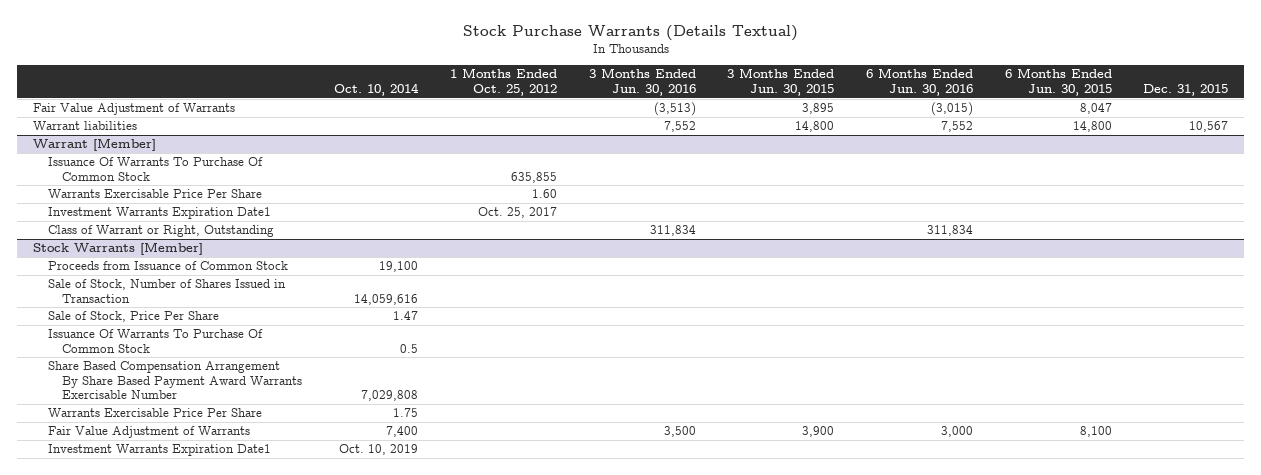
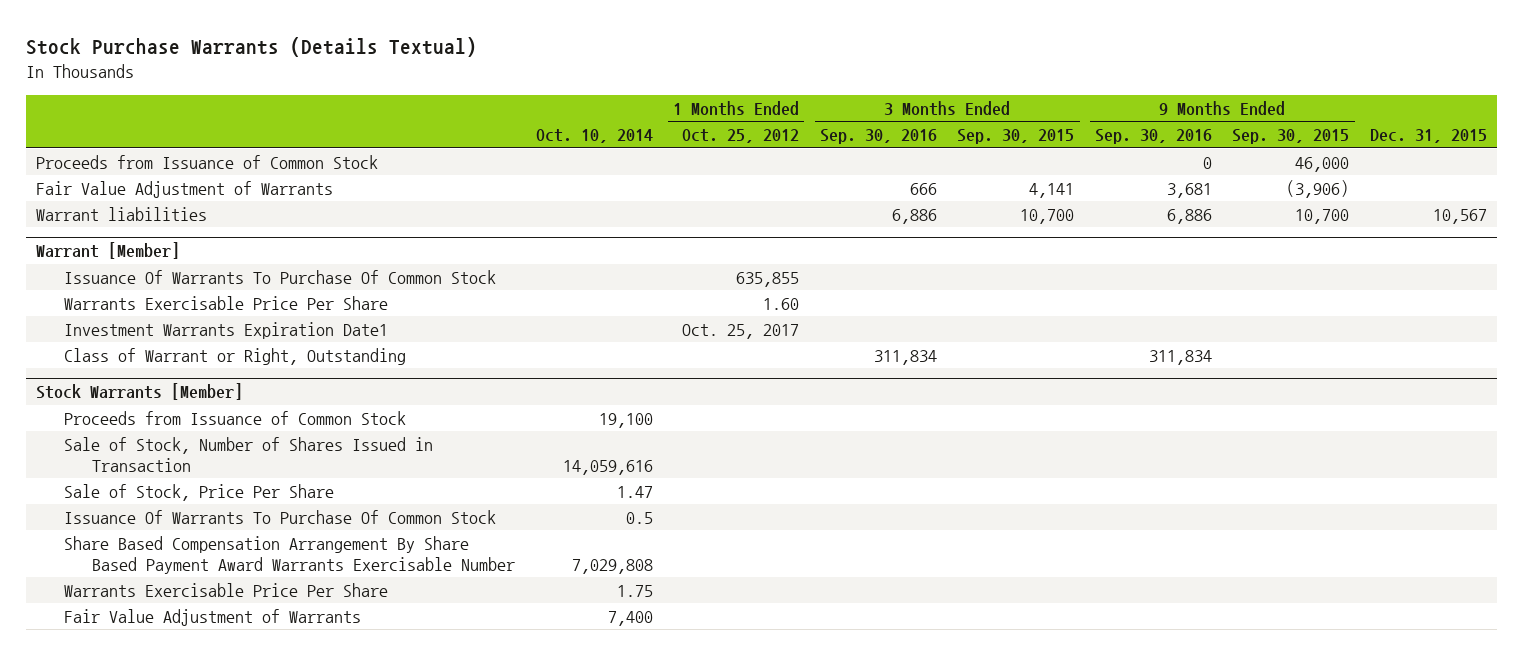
- | Oct. 10, 2014 | 1 Months Ended Oct. 25, 2012 | 3 Months Ended Jun. 30, 2016 | 3 Months Ended Jun. 30, 2015 | 6 Months Ended Jun. 30, 2016 | 6 Months Ended Jun. 30, 2015 | Dec. 31, 2015
+ | Oct. 10, 2014 | 1 Months Ended Oct. 25, 2012 | 3 Months Ended Sep. 30, 2016 | 3 Months Ended Sep. 30, 2015 | 9 Months Ended Sep. 30, 2016 | 9 Months Ended Sep. 30, 2015 | Dec. 31, 2015
+ Proceeds from Issuance of Common Stock | | | | | 0 | 46,000 |
@ Stock Warrants [Member]
- Investment Warrants Expiration Date1 | Oct. 10, 2019 | | | | | |

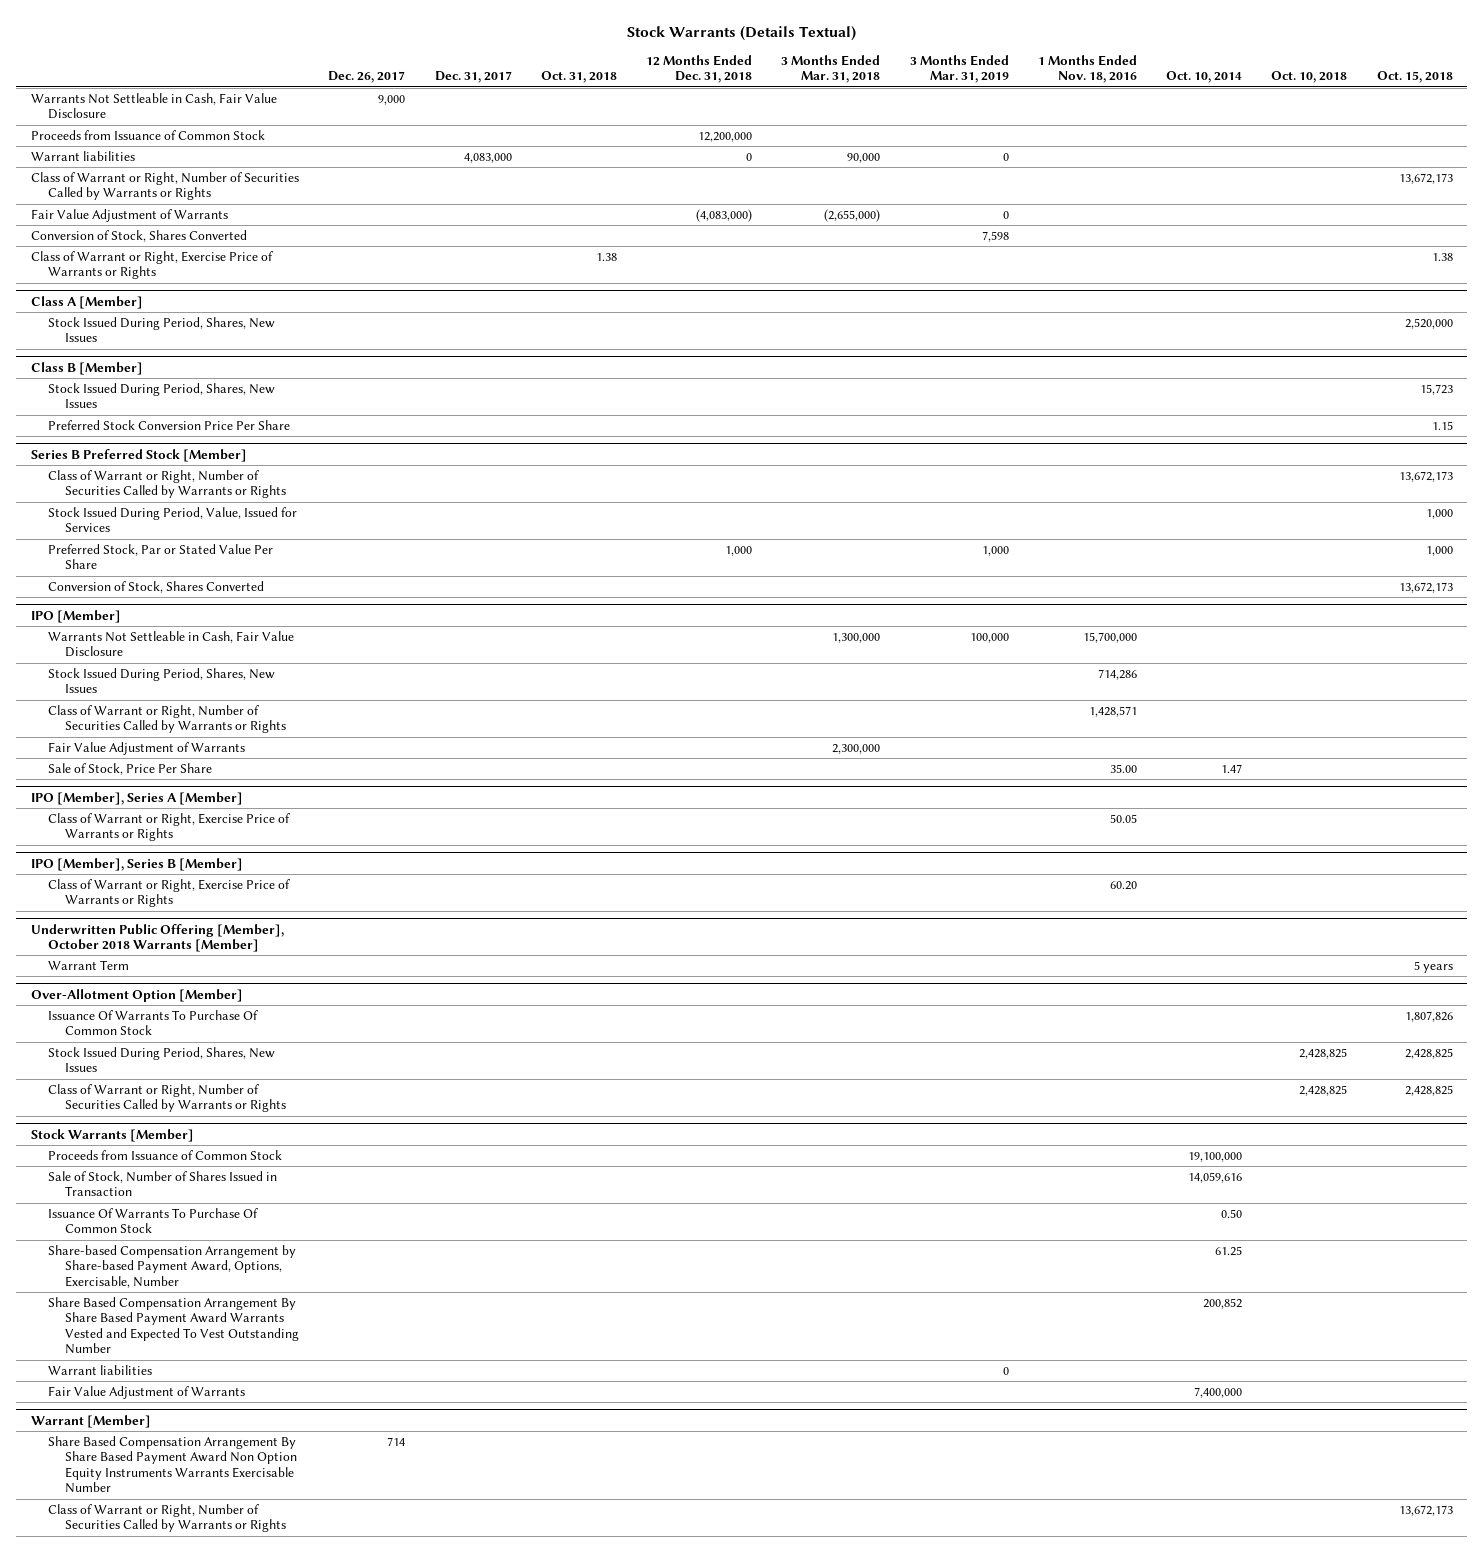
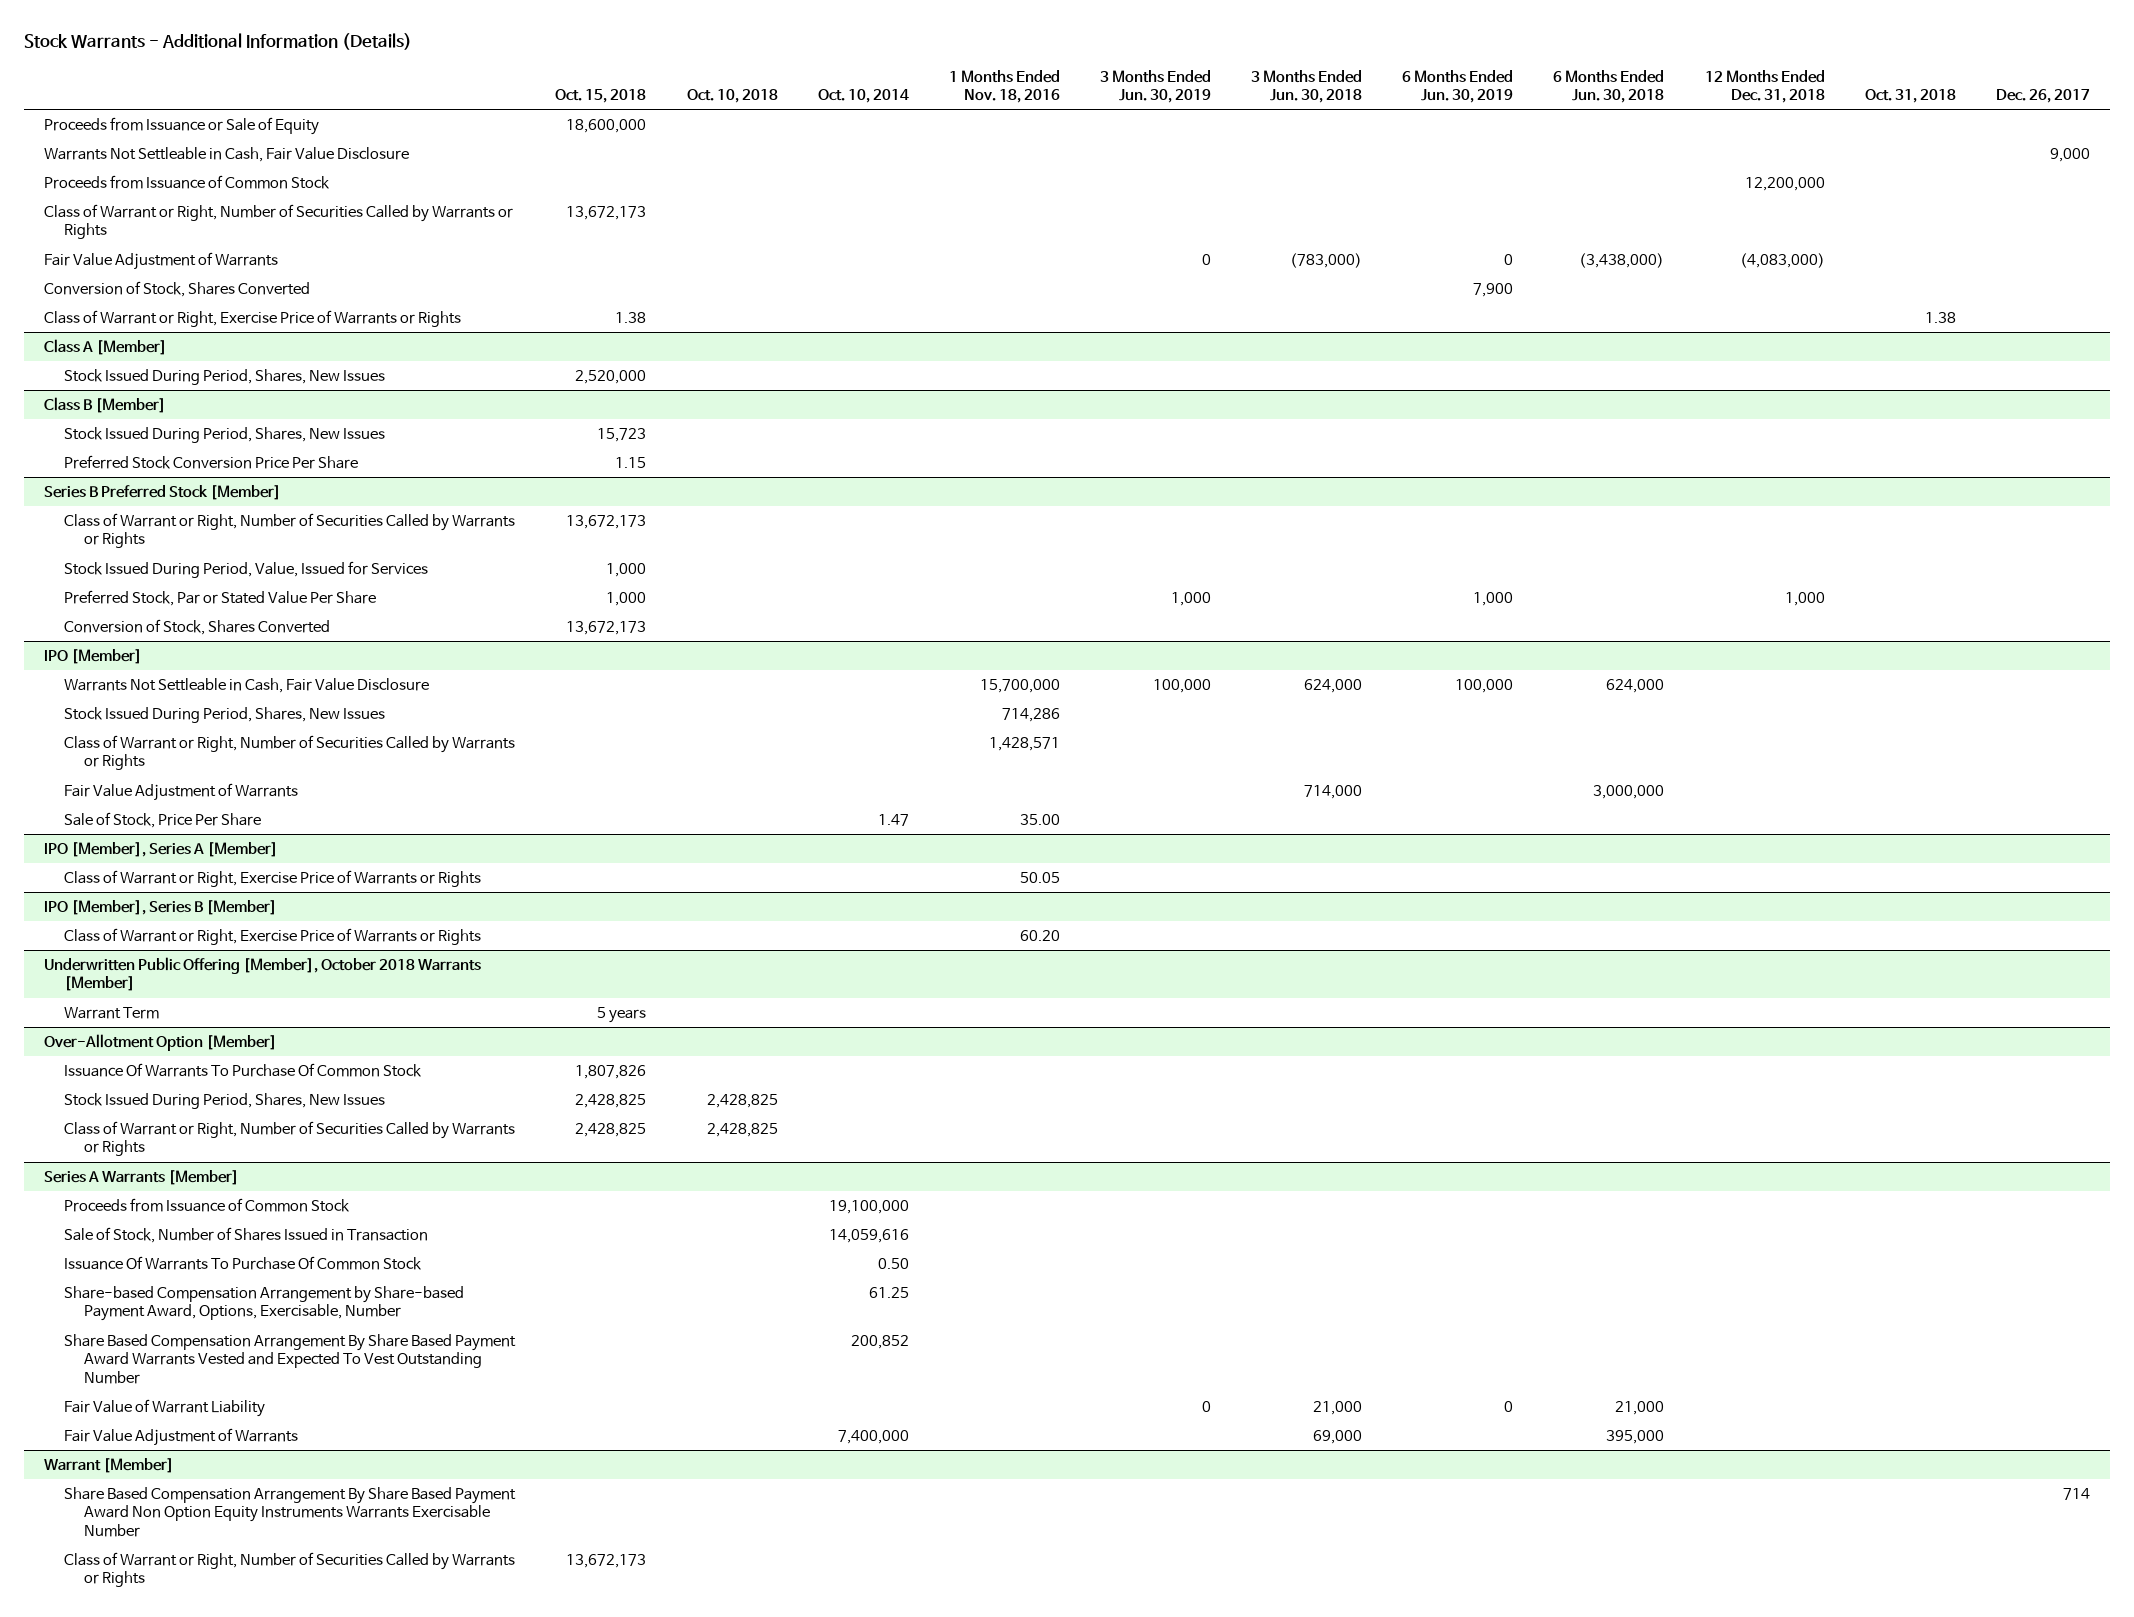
- Stock Warrants (Details Textual)
+ Stock Warrants - Additional Information (Details)
- | Dec. 26, 2017 | Dec. 31, 2017 | Oct. 31, 2018 | 12 Months Ended Dec. 31, 2018 | 3 Months Ended Mar. 31, 2018 | 3 Months Ended Mar. 31, 2019 | 1 Months Ended Nov. 18, 2016 | Oct. 10, 2014 | Oct. 10, 2018 | Oct. 15, 2018
+ | Oct. 15, 2018 | Oct. 10, 2018 | Oct. 10, 2014 | 1 Months Ended Nov. 18, 2016 | 3 Months Ended Jun. 30, 2019 | 3 Months Ended Jun. 30, 2018 | 6 Months Ended Jun. 30, 2019 | 6 Months Ended Jun. 30, 2018 | 12 Months Ended Dec. 31, 2018 | Oct. 31, 2018 | Dec. 26, 2017
+ Proceeds from Issuance or Sale of Equity | 18,600,000 | | | | | | | | | |
- Warrant liabilities | | 4,083,000 | | 0 | 90,000 | 0 | | | |
- Stock Warrants [Member]
+ Series A Warrants [Member]
- Warrant liabilities | | | | | | 0 | | | |
+ Fair Value of Warrant Liability | | | | | 0 | 21,000 | 0 | 21,000 | | |

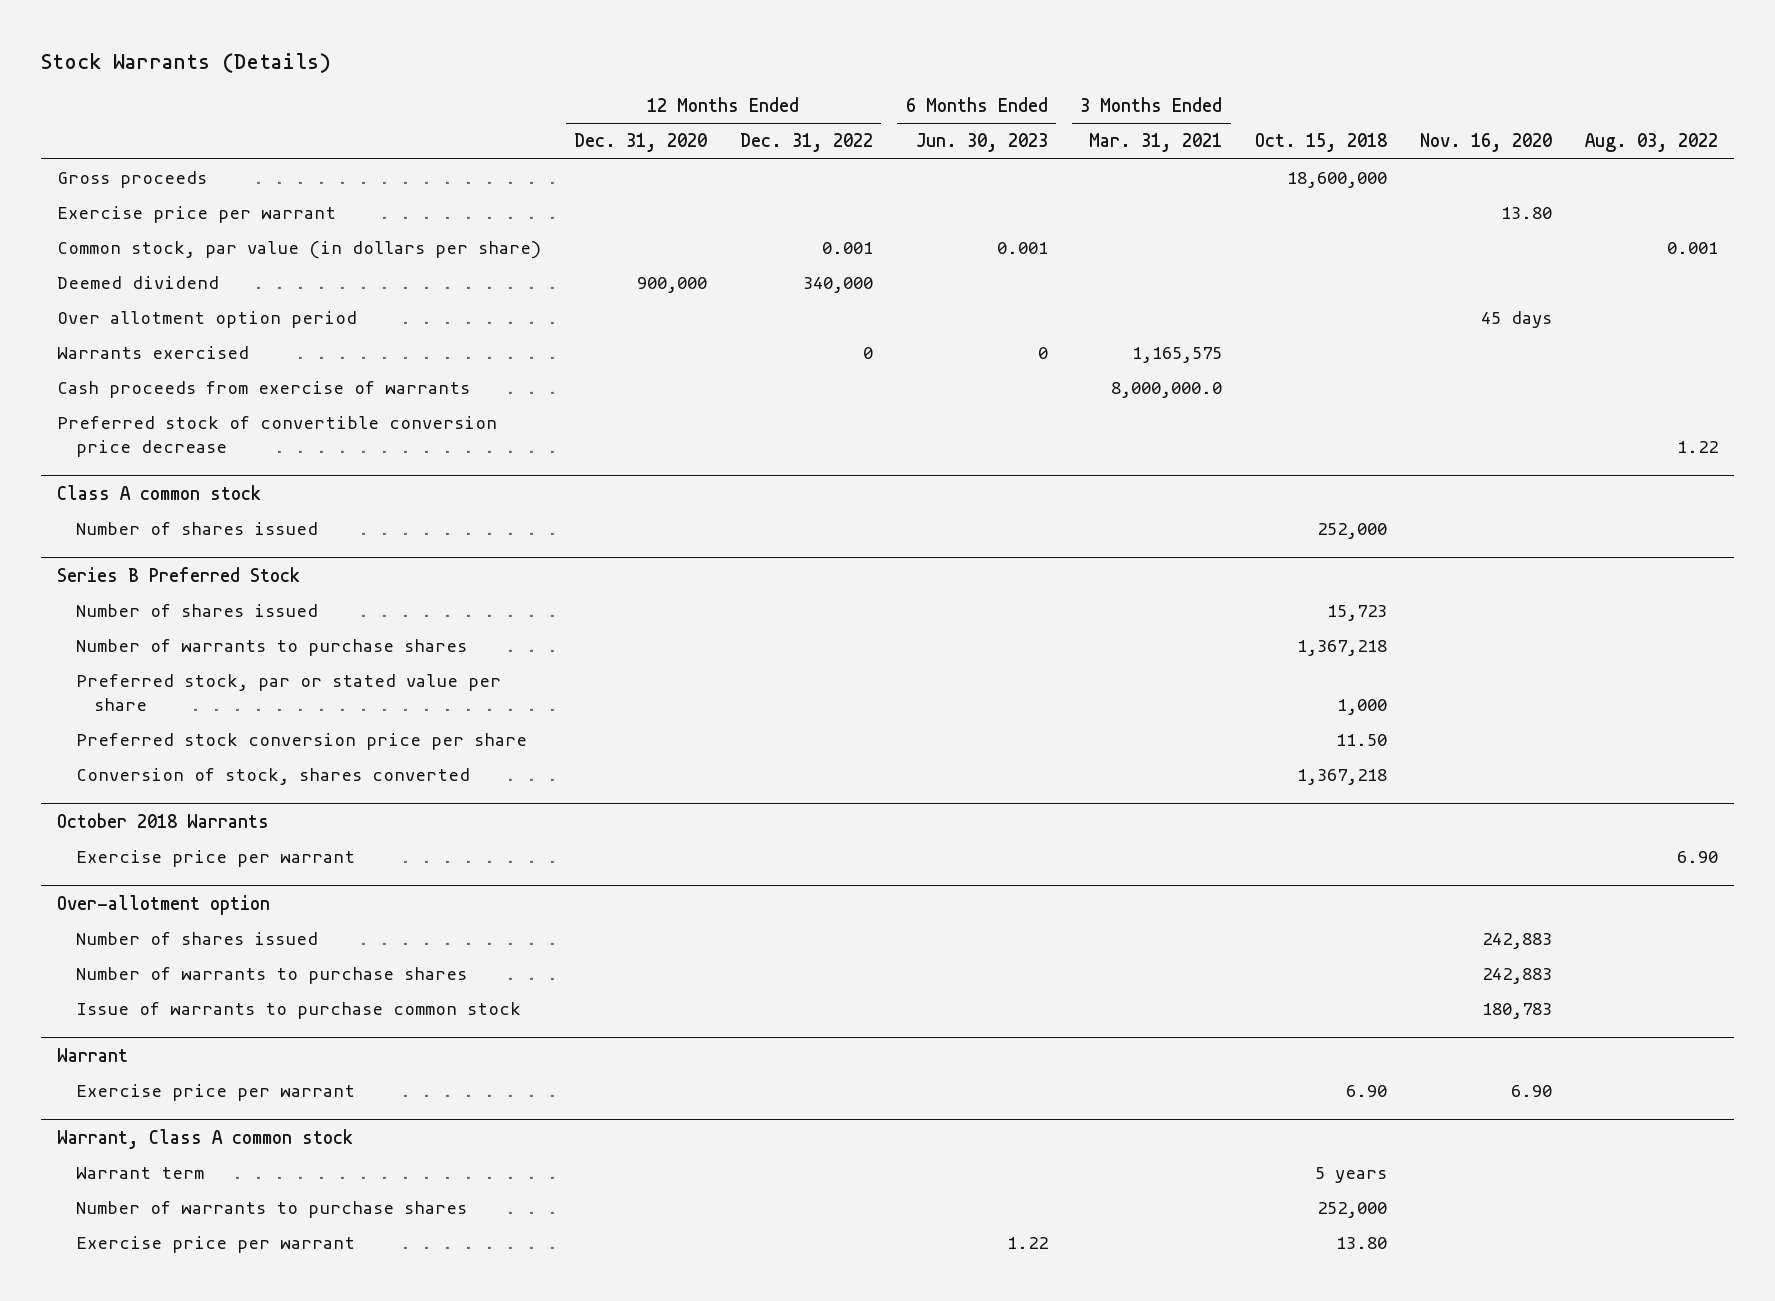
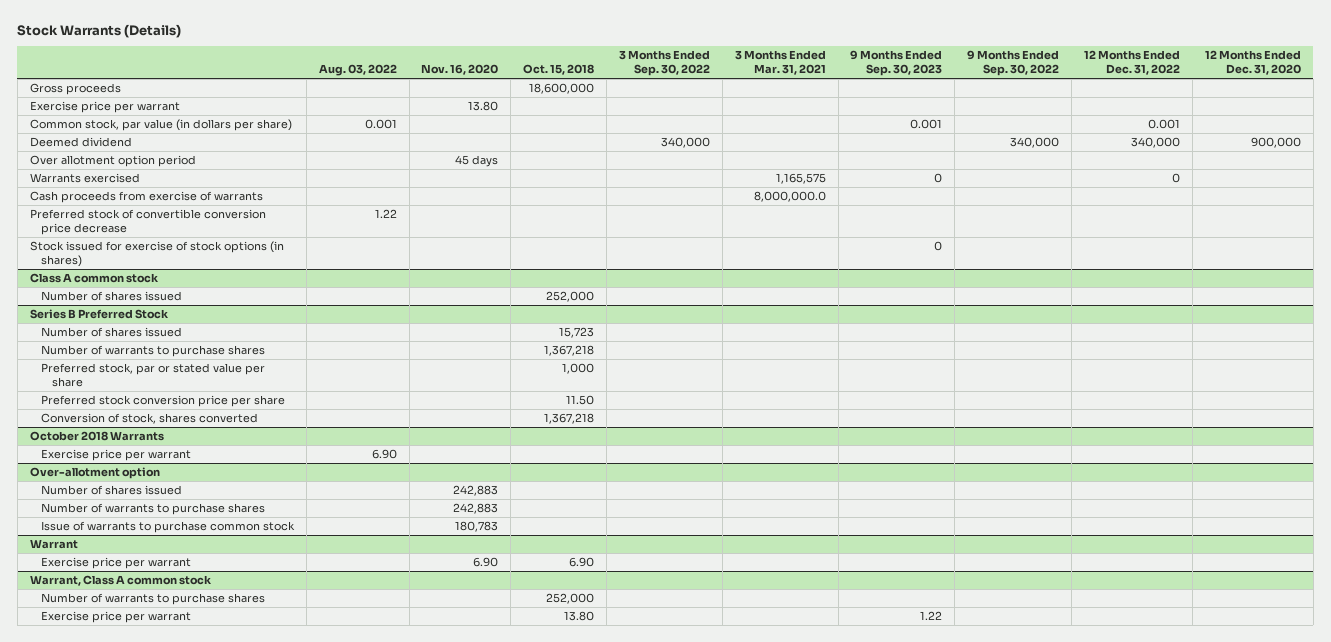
- | 12 Months Ended Dec. 31, 2020 | 12 Months Ended Dec. 31, 2022 | 6 Months Ended Jun. 30, 2023 | 3 Months Ended Mar. 31, 2021 | Oct. 15, 2018 | Nov. 16, 2020 | Aug. 03, 2022
+ | Aug. 03, 2022 | Nov. 16, 2020 | Oct. 15, 2018 | 3 Months Ended Sep. 30, 2022 | 3 Months Ended Mar. 31, 2021 | 9 Months Ended Sep. 30, 2023 | 9 Months Ended Sep. 30, 2022 | 12 Months Ended Dec. 31, 2022 | 12 Months Ended Dec. 31, 2020
+ Stock issued for exercise of stock options (in shares) | | | | | | 0 | | |
@ Warrant, Class A common stock
- Warrant term | | | | | 5 years | |

